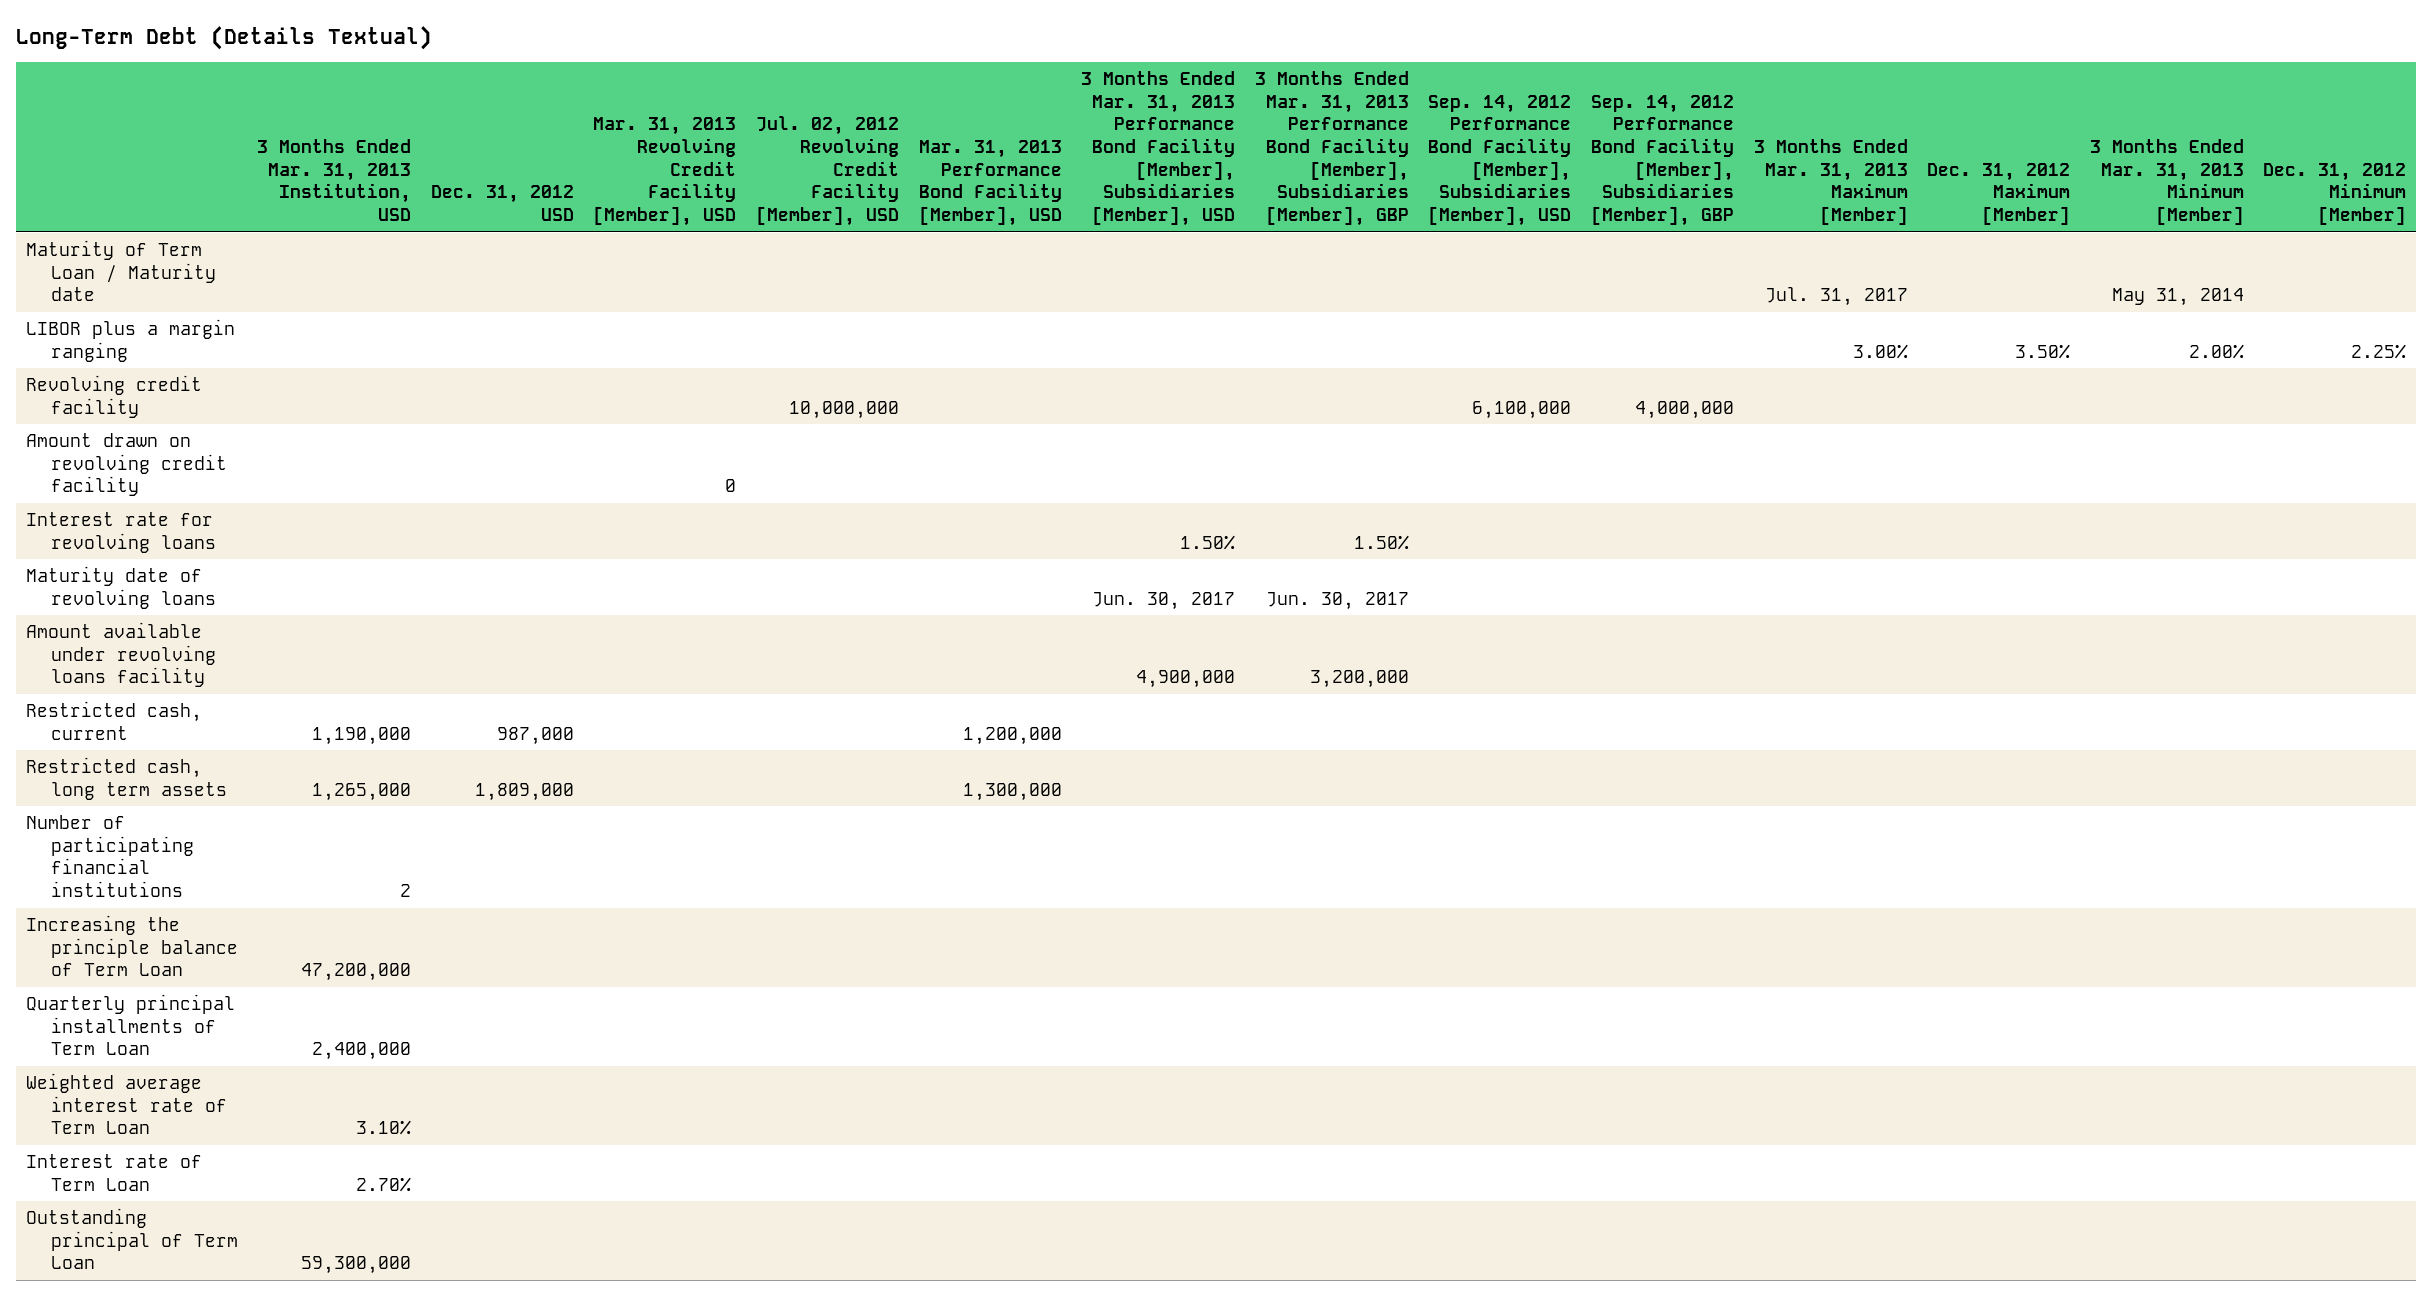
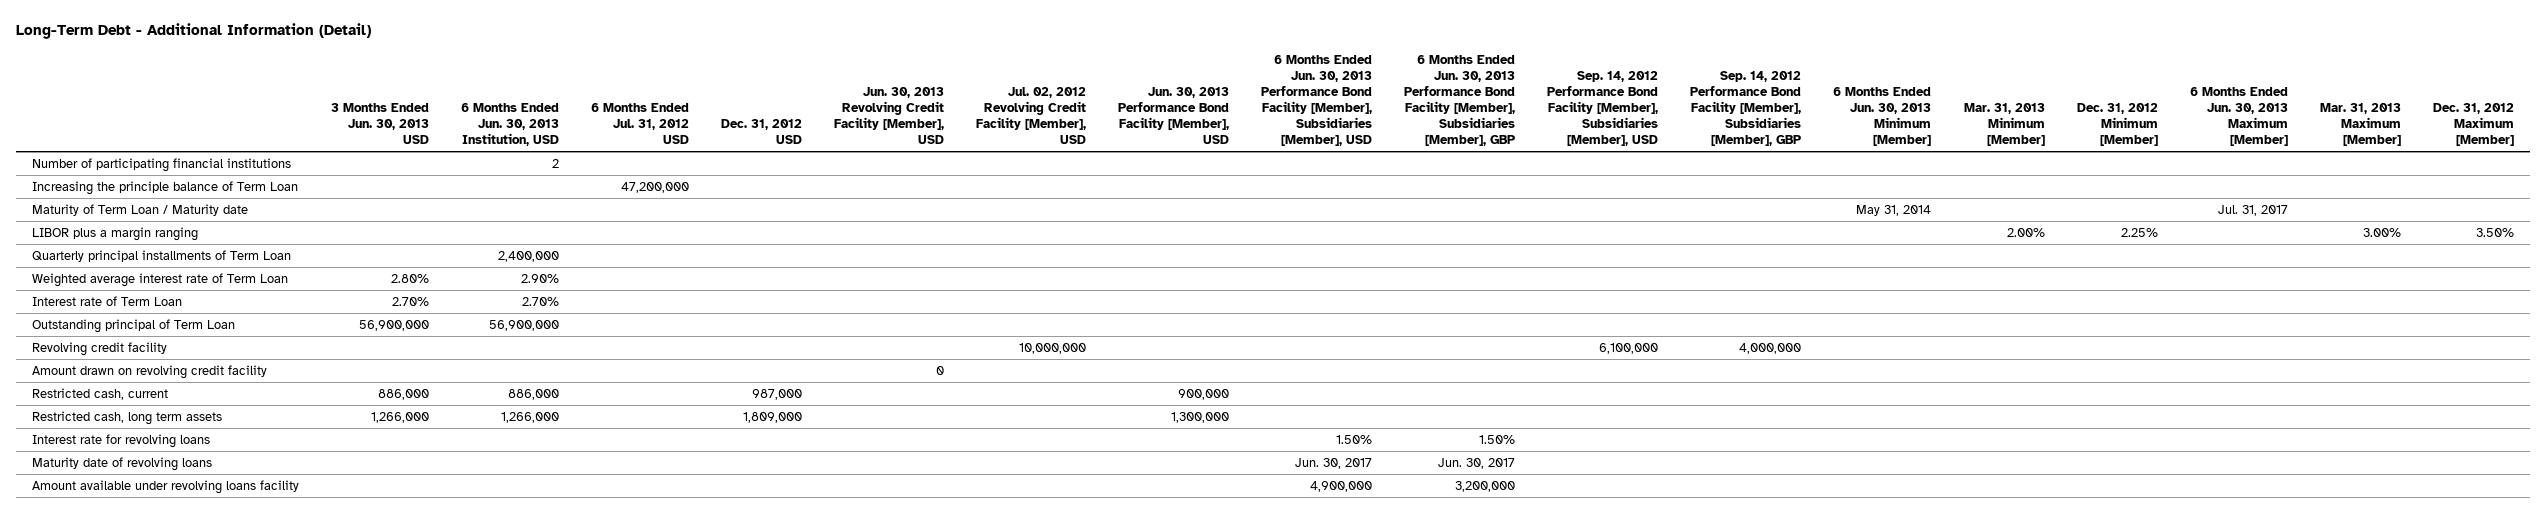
- Long-Term Debt (Details Textual)
+ Long-Term Debt - Additional Information (Detail)
- | 3 Months Ended Mar. 31, 2013 Institution, USD | Dec. 31, 2012 USD | Mar. 31, 2013 Revolving Credit Facility [Member], USD | Jul. 02, 2012 Revolving Credit Facility [Member], USD | Mar. 31, 2013 Performance Bond Facility [Member], USD | 3 Months Ended Mar. 31, 2013 Performance Bond Facility [Member], Subsidiaries [Member], USD | 3 Months Ended Mar. 31, 2013 Performance Bond Facility [Member], Subsidiaries [Member], GBP | Sep. 14, 2012 Performance Bond Facility [Member], Subsidiaries [Member], USD | Sep. 14, 2012 Performance Bond Facility [Member], Subsidiaries [Member], GBP | 3 Months Ended Mar. 31, 2013 Maximum [Member] | Dec. 31, 2012 Maximum [Member] | 3 Months Ended Mar. 31, 2013 Minimum [Member] | Dec. 31, 2012 Minimum [Member]
+ | 3 Months Ended Jun. 30, 2013 USD | 6 Months Ended Jun. 30, 2013 Institution, USD | 6 Months Ended Jul. 31, 2012 USD | Dec. 31, 2012 USD | Jun. 30, 2013 Revolving Credit Facility [Member], USD | Jul. 02, 2012 Revolving Credit Facility [Member], USD | Jun. 30, 2013 Performance Bond Facility [Member], USD | 6 Months Ended Jun. 30, 2013 Performance Bond Facility [Member], Subsidiaries [Member], USD | 6 Months Ended Jun. 30, 2013 Performance Bond Facility [Member], Subsidiaries [Member], GBP | Sep. 14, 2012 Performance Bond Facility [Member], Subsidiaries [Member], USD | Sep. 14, 2012 Performance Bond Facility [Member], Subsidiaries [Member], GBP | 6 Months Ended Jun. 30, 2013 Minimum [Member] | Mar. 31, 2013 Minimum [Member] | Dec. 31, 2012 Minimum [Member] | 6 Months Ended Jun. 30, 2013 Maximum [Member] | Mar. 31, 2013 Maximum [Member] | Dec. 31, 2012 Maximum [Member]
moved up: Number of participating financial institutions | | 2 | | | | | | | | | | | | | | |
moved up: Increasing the principle balance of Term Loan | | | 47,200,000 | | | | | | | | | | | | | |
moved up: Quarterly principal installments of Term Loan | | 2,400,000 | | | | | | | | | | | | | | |
moved up: Weighted average interest rate of Term Loan | 2.80% | 2.90% | | | | | | | | | | | | | | |
moved up: Interest rate of Term Loan | 2.70% | 2.70% | | | | | | | | | | | | | | |
moved up: Outstanding principal of Term Loan | 56,900,000 | 56,900,000 | | | | | | | | | | | | | | |
moved up: Restricted cash, current | 886,000 | 886,000 | | 987,000 | | | 900,000 | | | | | | | | | |
moved up: Restricted cash, long term assets | 1,266,000 | 1,266,000 | | 1,809,000 | | | 1,300,000 | | | | | | | | | |

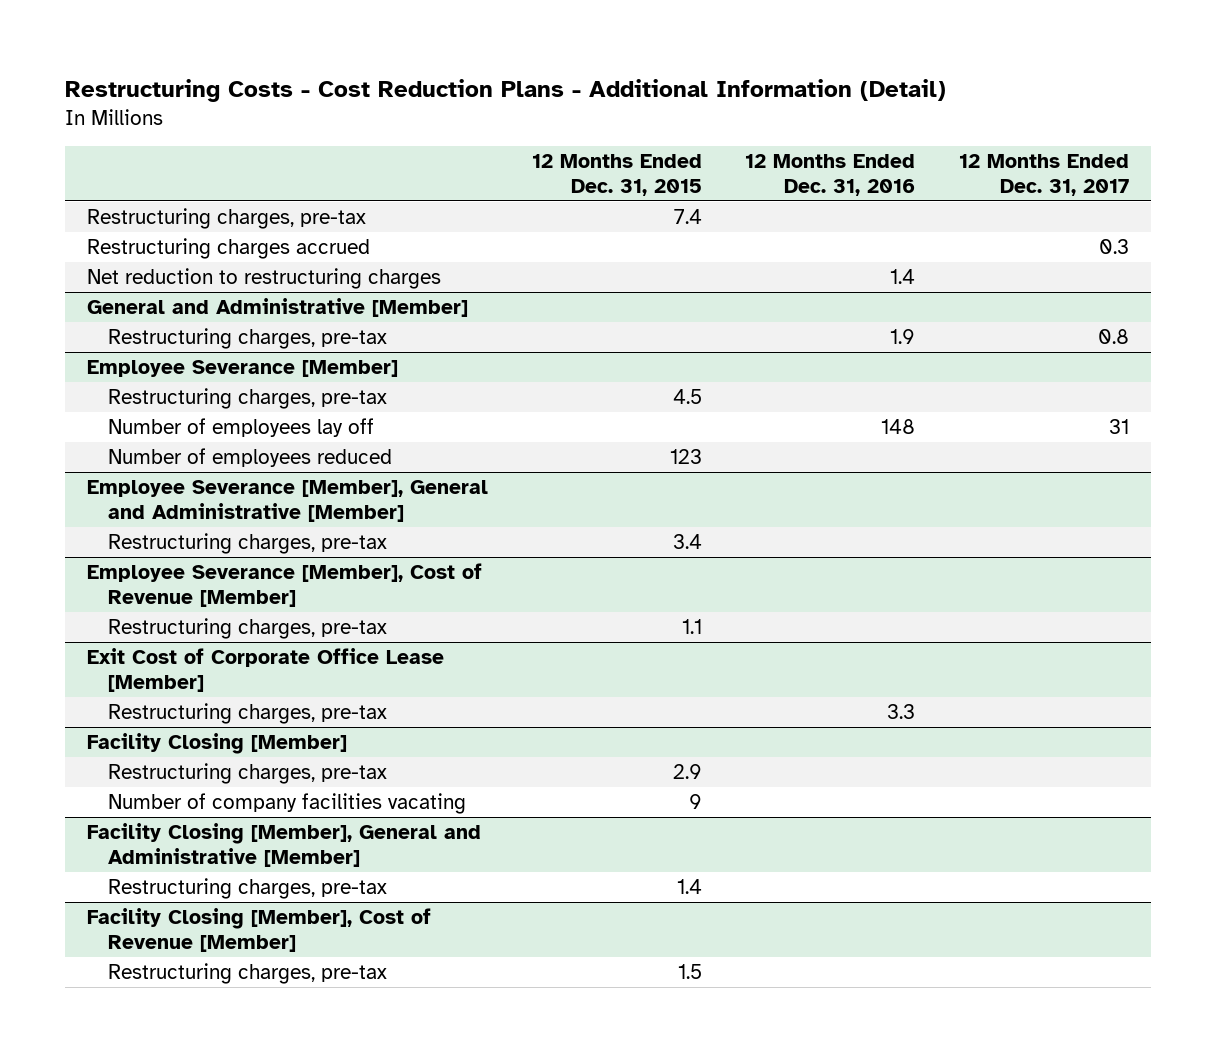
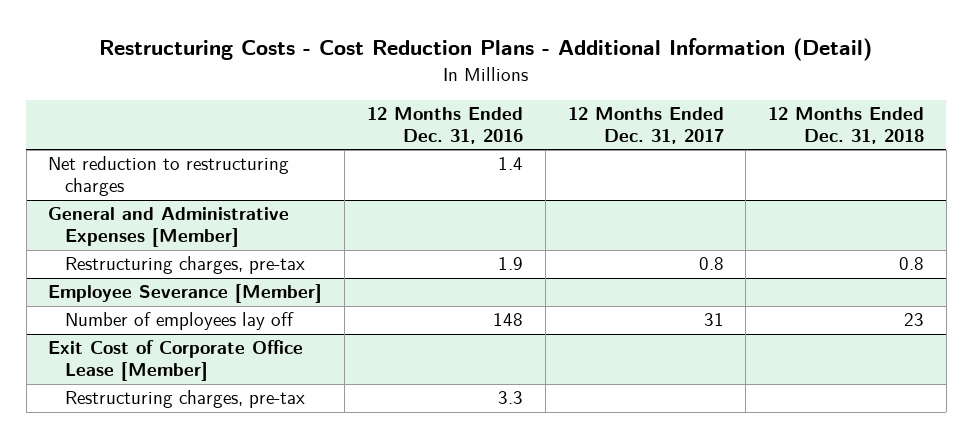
- | 12 Months Ended Dec. 31, 2015 | 12 Months Ended Dec. 31, 2016 | 12 Months Ended Dec. 31, 2017
+ | 12 Months Ended Dec. 31, 2016 | 12 Months Ended Dec. 31, 2017 | 12 Months Ended Dec. 31, 2018
- Restructuring charges, pre-tax | 7.4 | |
- Restructuring charges accrued | | | 0.3
- General and Administrative [Member]
+ General and Administrative Expenses [Member]
@ Employee Severance [Member]
- Restructuring charges, pre-tax | 4.5 | |
- Number of employees reduced | 123 | |
- Employee Severance [Member], General and Administrative [Member]
- Restructuring charges, pre-tax | 3.4 | |
- Employee Severance [Member], Cost of Revenue [Member]
- Restructuring charges, pre-tax | 1.1 | |
- Facility Closing [Member]
- Restructuring charges, pre-tax | 2.9 | |
- Number of company facilities vacating | 9 | |
- Facility Closing [Member], General and Administrative [Member]
- Restructuring charges, pre-tax | 1.4 | |
- Facility Closing [Member], Cost of Revenue [Member]
- Restructuring charges, pre-tax | 1.5 | |

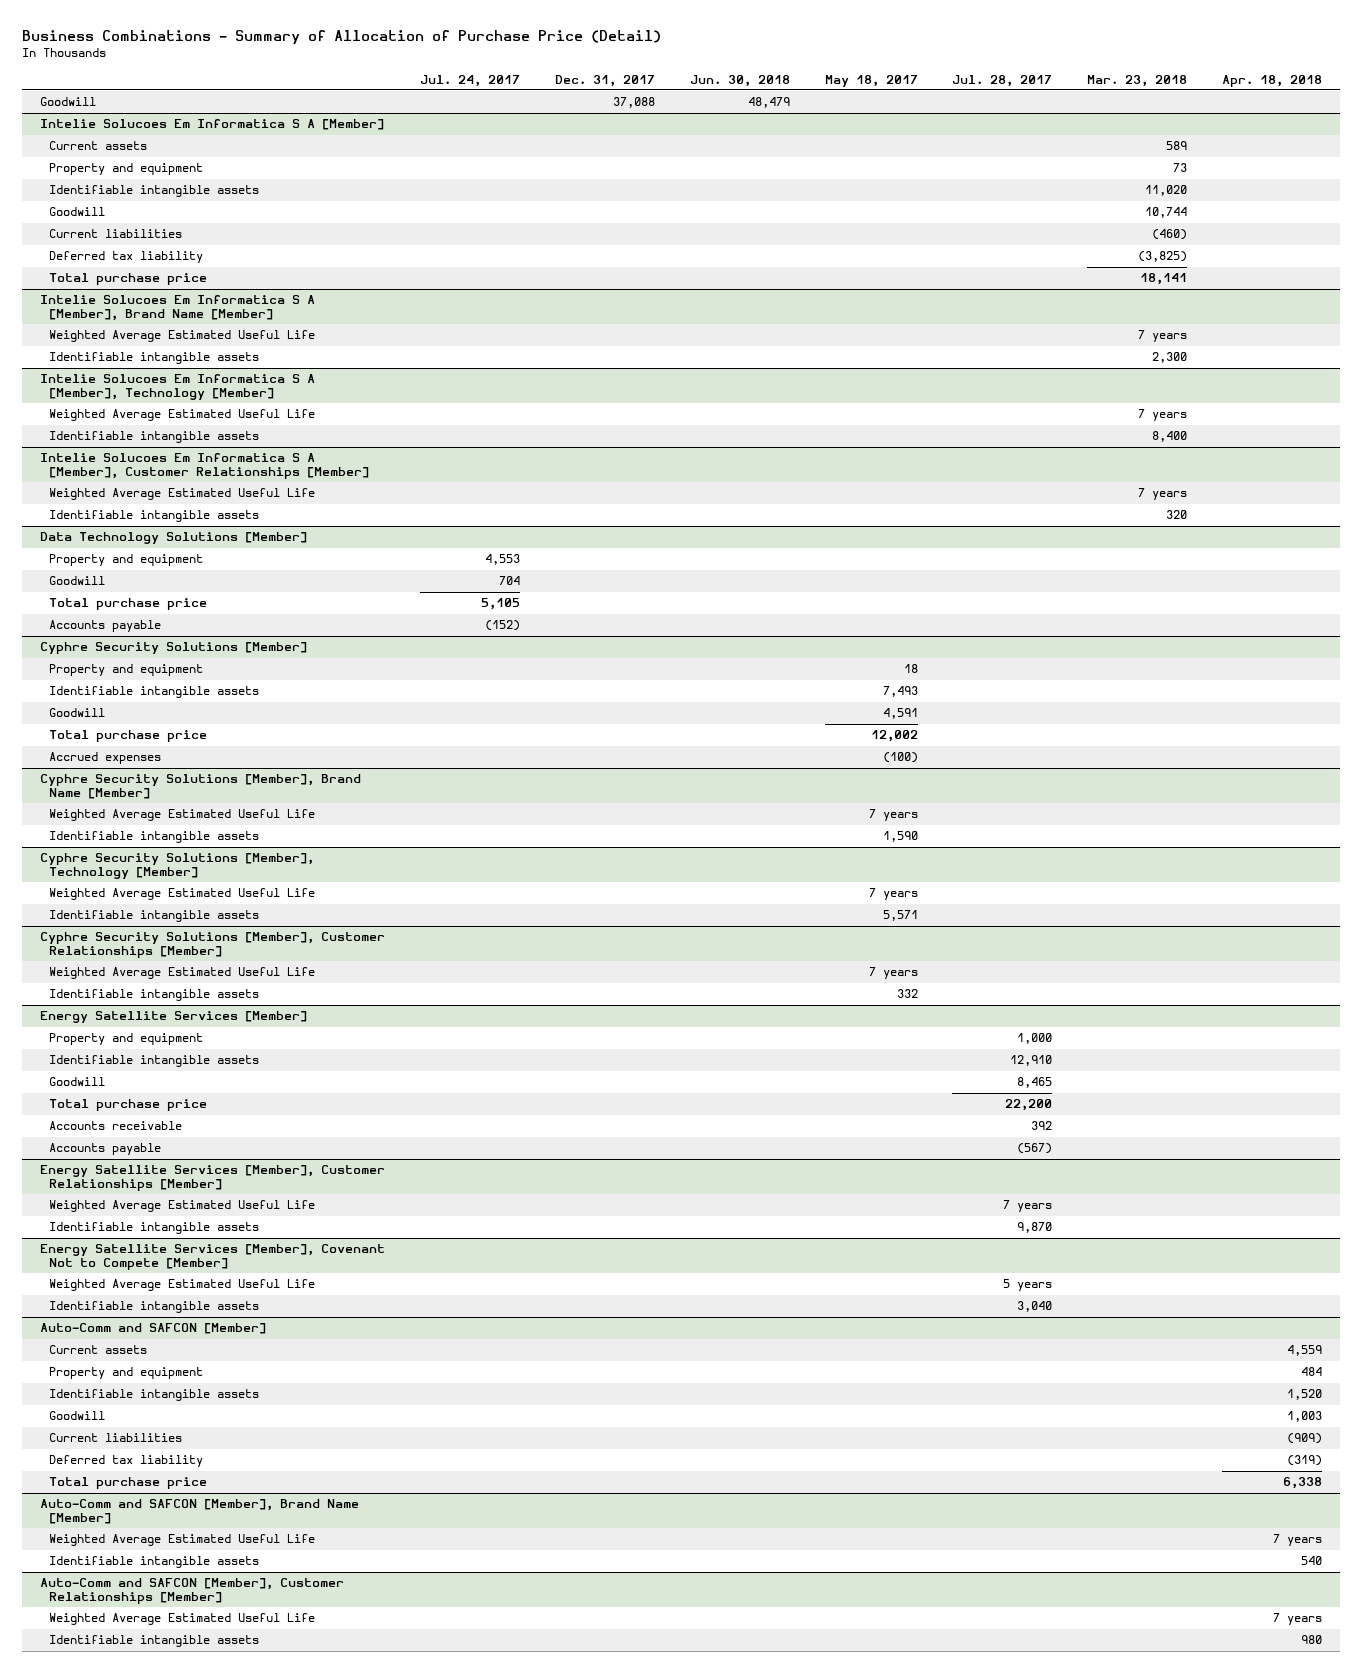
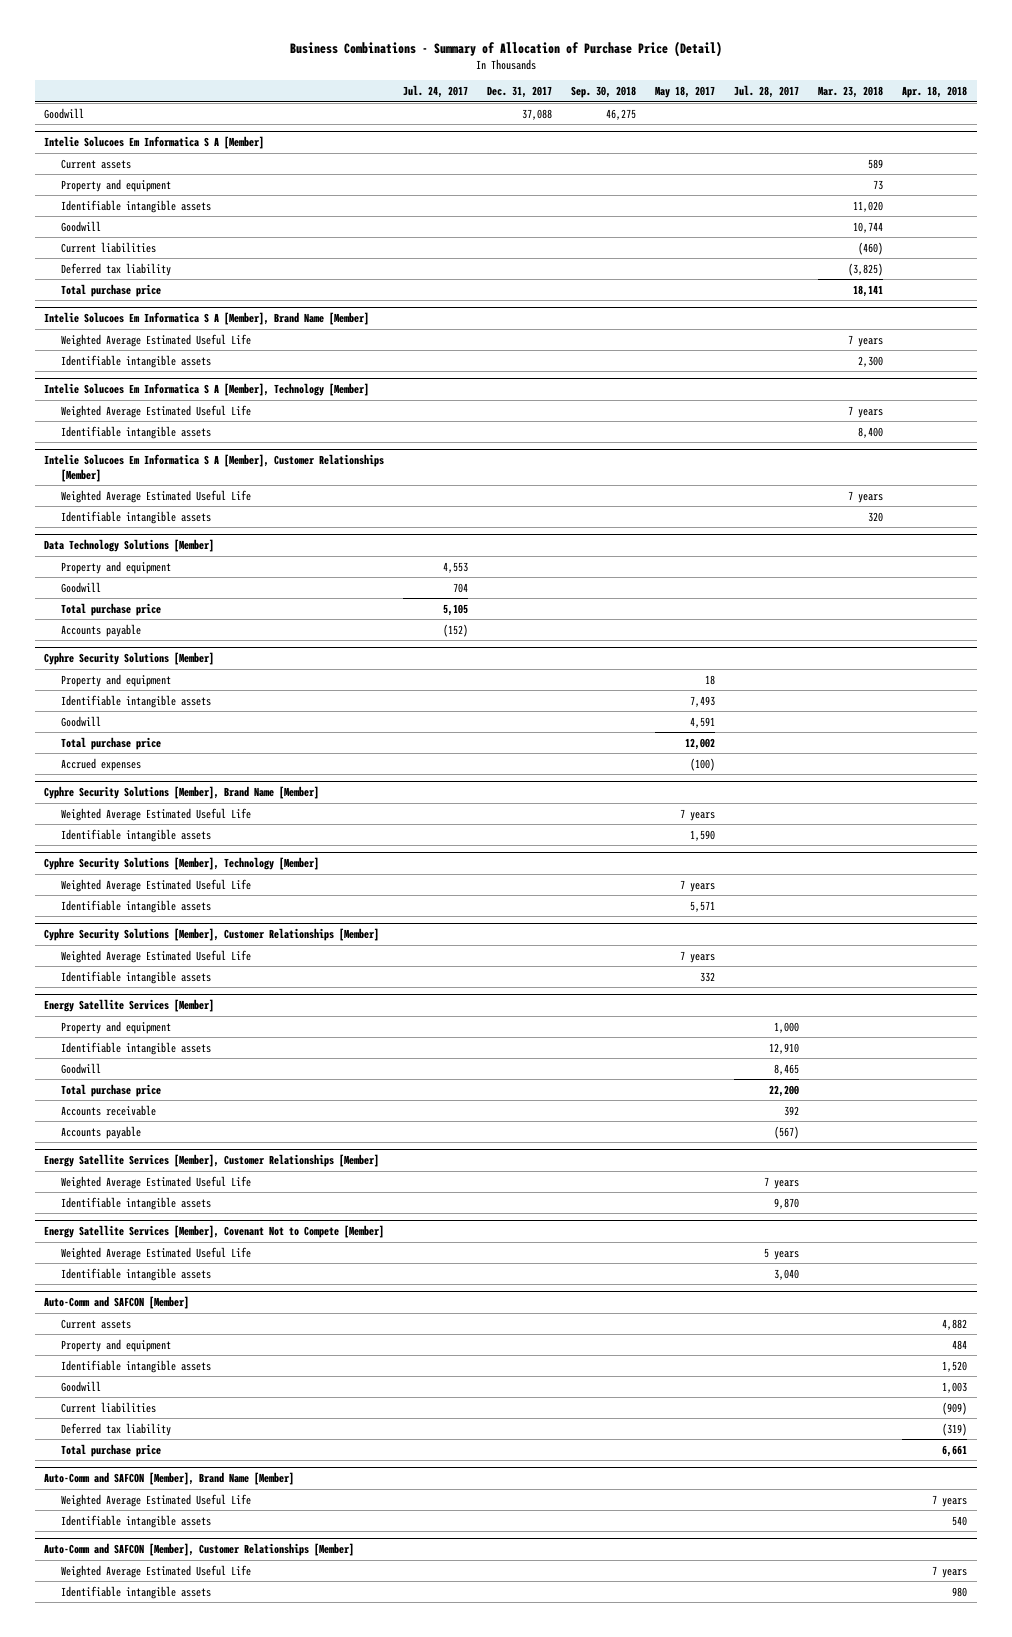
- | Jul. 24, 2017 | Dec. 31, 2017 | Jun. 30, 2018 | May 18, 2017 | Jul. 28, 2017 | Mar. 23, 2018 | Apr. 18, 2018
+ | Jul. 24, 2017 | Dec. 31, 2017 | Sep. 30, 2018 | May 18, 2017 | Jul. 28, 2017 | Mar. 23, 2018 | Apr. 18, 2018
@ Auto-Comm and SAFCON [Member]
- Current assets | | | | | | | 4,559
+ Current assets | | | | | | | 4,882
- Total purchase price | | | | | | | 6,338
+ Total purchase price | | | | | | | 6,661

